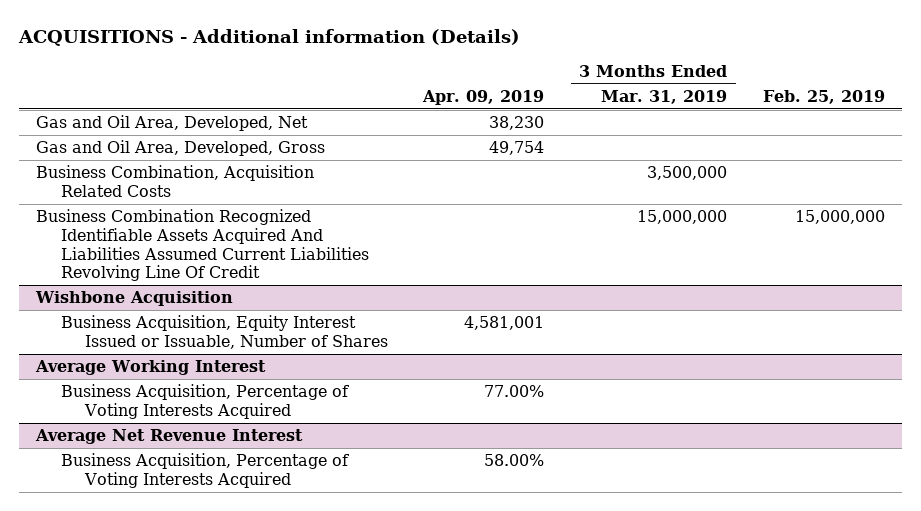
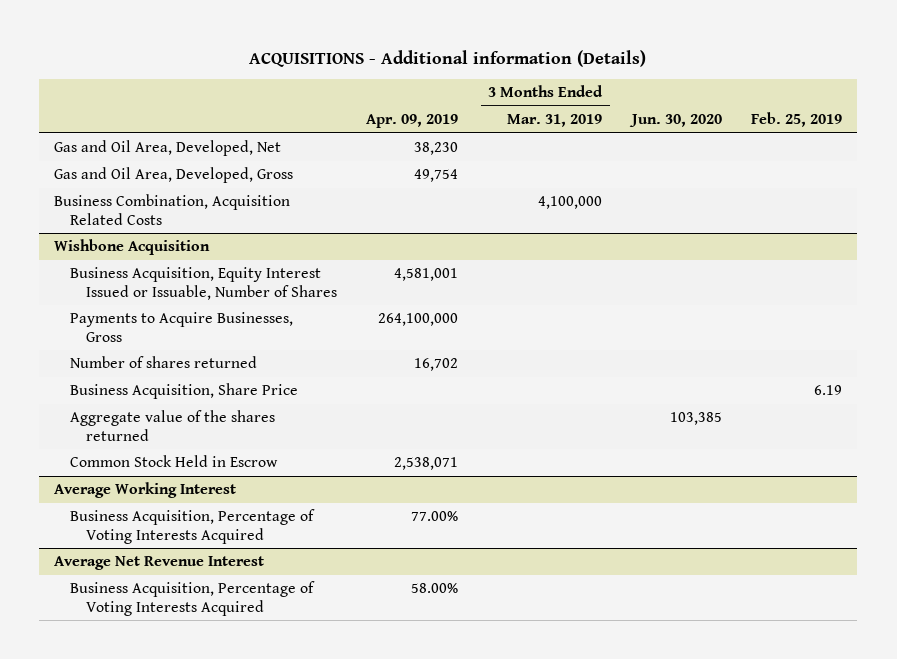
- | Apr. 09, 2019 | 3 Months Ended Mar. 31, 2019 | Feb. 25, 2019
+ | Apr. 09, 2019 | 3 Months Ended Mar. 31, 2019 | Jun. 30, 2020 | Feb. 25, 2019
- Business Combination, Acquisition Related Costs | | 3,500,000 |
- Business Combination Recognized Identifiable Assets Acquired And Liabilities Assumed Current Liabilities Revolving Line Of Credit | | 15,000,000 | 15,000,000
+ Business Combination, Acquisition Related Costs | | 4,100,000 | |
@ Wishbone Acquisition
+ Payments to Acquire Businesses, Gross | 264,100,000 | | |
+ Number of shares returned | 16,702 | | |
+ Business Acquisition, Share Price | | | | 6.19
+ Aggregate value of the shares returned | | | 103,385 |
+ Common Stock Held in Escrow | 2,538,071 | | |

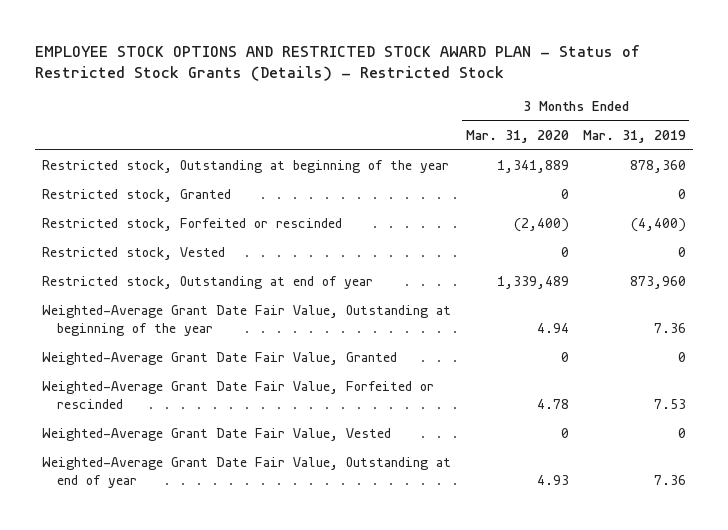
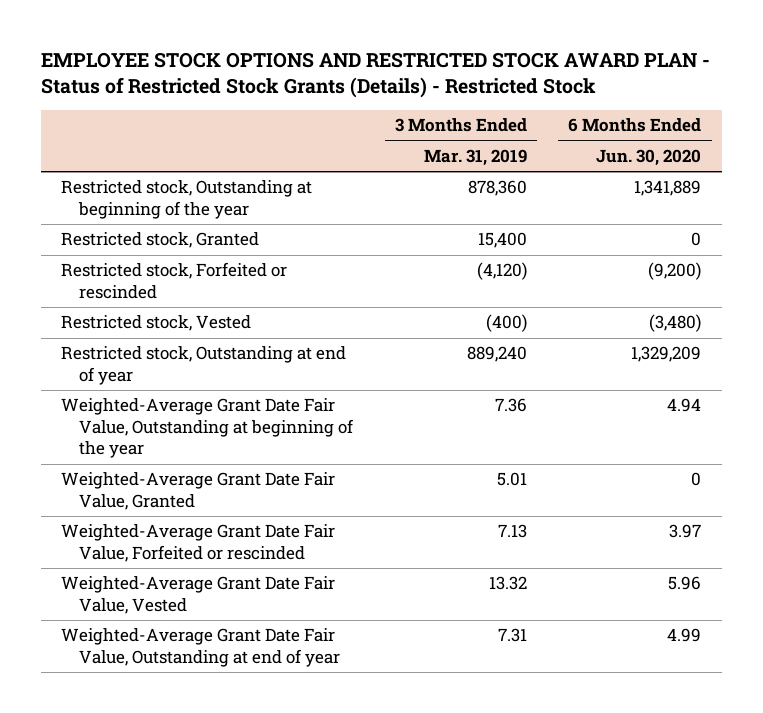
- | 3 Months Ended Mar. 31, 2020 | 3 Months Ended Mar. 31, 2019
+ | 3 Months Ended Mar. 31, 2019 | 6 Months Ended Jun. 30, 2020
- Restricted stock, Granted | 0 | 0
- Restricted stock, Forfeited or rescinded | (2,400) | (4,400)
- Restricted stock, Vested | 0 | 0
- Restricted stock, Outstanding at end of year | 1,339,489 | 873,960
+ Restricted stock, Granted | 15,400 | 0
+ Restricted stock, Forfeited or rescinded | (4,120) | (9,200)
+ Restricted stock, Vested | (400) | (3,480)
+ Restricted stock, Outstanding at end of year | 889,240 | 1,329,209
- Weighted-Average Grant Date Fair Value, Granted | 0 | 0
- Weighted-Average Grant Date Fair Value, Forfeited or rescinded | 4.78 | 7.53
- Weighted-Average Grant Date Fair Value, Vested | 0 | 0
- Weighted-Average Grant Date Fair Value, Outstanding at end of year | 4.93 | 7.36
+ Weighted-Average Grant Date Fair Value, Granted | 5.01 | 0
+ Weighted-Average Grant Date Fair Value, Forfeited or rescinded | 7.13 | 3.97
+ Weighted-Average Grant Date Fair Value, Vested | 13.32 | 5.96
+ Weighted-Average Grant Date Fair Value, Outstanding at end of year | 7.31 | 4.99

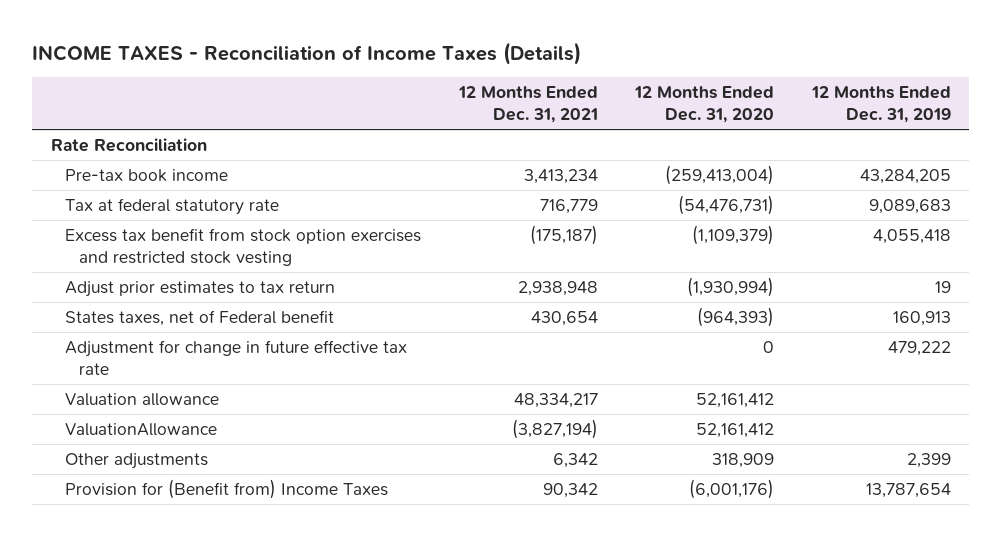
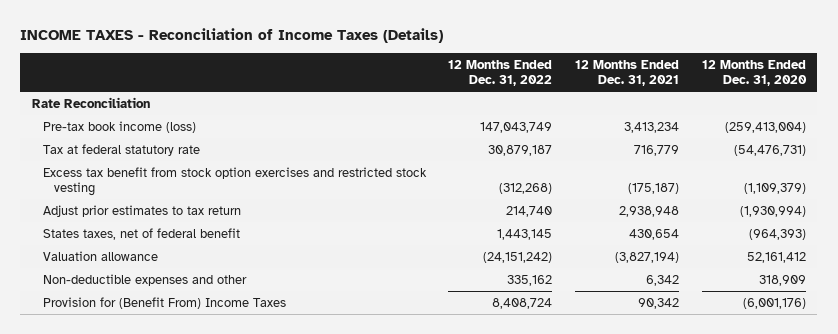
- | 12 Months Ended Dec. 31, 2021 | 12 Months Ended Dec. 31, 2020 | 12 Months Ended Dec. 31, 2019
+ | 12 Months Ended Dec. 31, 2022 | 12 Months Ended Dec. 31, 2021 | 12 Months Ended Dec. 31, 2020
- Pre-tax book income | 3,413,234 | (259,413,004) | 43,284,205
+ Pre-tax book income (loss) | 147,043,749 | 3,413,234 | (259,413,004)
- States taxes, net of Federal benefit | 430,654 | (964,393) | 160,913
- Adjustment for change in future effective tax rate | | 0 | 479,222
- Valuation allowance | 48,334,217 | 52,161,412 |
- ValuationAllowance | (3,827,194) | 52,161,412 |
- Other adjustments | 6,342 | 318,909 | 2,399
- Provision for (Benefit from) Income Taxes | 90,342 | (6,001,176) | 13,787,654
+ States taxes, net of federal benefit | 1,443,145 | 430,654 | (964,393)
+ Valuation allowance | (24,151,242) | (3,827,194) | 52,161,412
+ Non-deductible expenses and other | 335,162 | 6,342 | 318,909
+ Provision for (Benefit From) Income Taxes | 8,408,724 | 90,342 | (6,001,176)

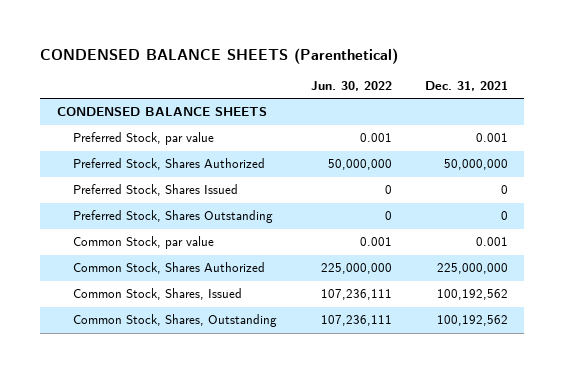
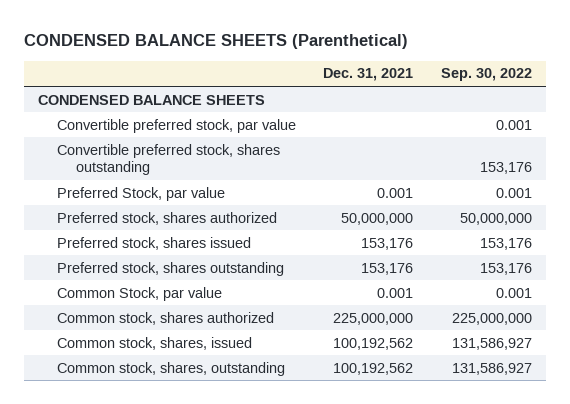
- | Jun. 30, 2022 | Dec. 31, 2021
+ | Dec. 31, 2021 | Sep. 30, 2022
+ Convertible preferred stock, par value | | 0.001
+ Convertible preferred stock, shares outstanding | | 153,176
- Preferred Stock, Shares Authorized | 50,000,000 | 50,000,000
- Preferred Stock, Shares Issued | 0 | 0
- Preferred Stock, Shares Outstanding | 0 | 0
+ Preferred stock, shares authorized | 50,000,000 | 50,000,000
+ Preferred stock, shares issued | 153,176 | 153,176
+ Preferred stock, shares outstanding | 153,176 | 153,176
- Common Stock, Shares Authorized | 225,000,000 | 225,000,000
- Common Stock, Shares, Issued | 107,236,111 | 100,192,562
- Common Stock, Shares, Outstanding | 107,236,111 | 100,192,562
+ Common stock, shares authorized | 225,000,000 | 225,000,000
+ Common stock, shares, issued | 100,192,562 | 131,586,927
+ Common stock, shares, outstanding | 100,192,562 | 131,586,927

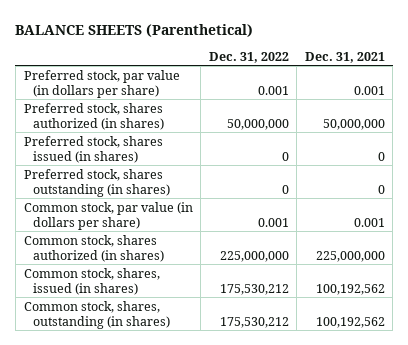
- CONDENSED BALANCE SHEETS (Parenthetical)
+ BALANCE SHEETS (Parenthetical)
- | Dec. 31, 2021 | Sep. 30, 2022
+ | Dec. 31, 2022 | Dec. 31, 2021
- CONDENSED BALANCE SHEETS
- Convertible preferred stock, par value | | 0.001
- Convertible preferred stock, shares outstanding | | 153,176
- Preferred Stock, par value | 0.001 | 0.001
- Preferred stock, shares authorized | 50,000,000 | 50,000,000
- Preferred stock, shares issued | 153,176 | 153,176
- Preferred stock, shares outstanding | 153,176 | 153,176
- Common Stock, par value | 0.001 | 0.001
- Common stock, shares authorized | 225,000,000 | 225,000,000
- Common stock, shares, issued | 100,192,562 | 131,586,927
- Common stock, shares, outstanding | 100,192,562 | 131,586,927
+ Preferred stock, par value (in dollars per share) | 0.001 | 0.001
+ Preferred stock, shares authorized (in shares) | 50,000,000 | 50,000,000
+ Preferred stock, shares issued (in shares) | 0 | 0
+ Preferred stock, shares outstanding (in shares) | 0 | 0
+ Common stock, par value (in dollars per share) | 0.001 | 0.001
+ Common stock, shares authorized (in shares) | 225,000,000 | 225,000,000
+ Common stock, shares, issued (in shares) | 175,530,212 | 100,192,562
+ Common stock, shares, outstanding (in shares) | 175,530,212 | 100,192,562

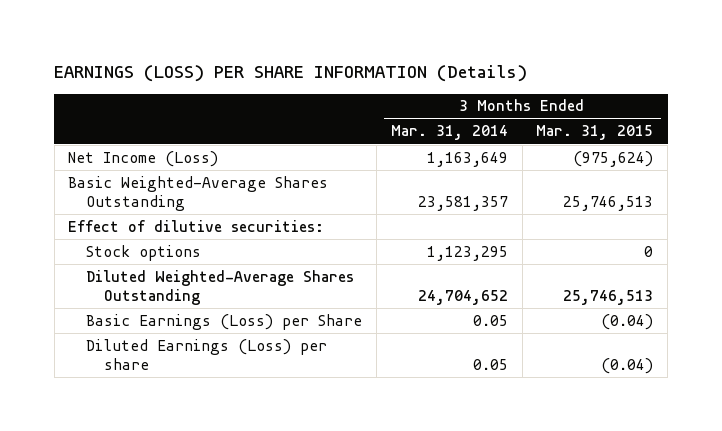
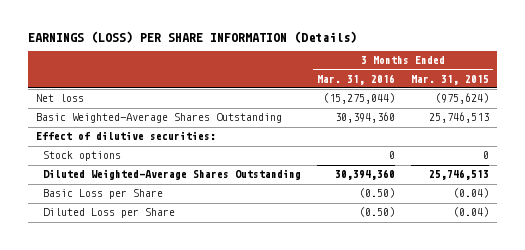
- | 3 Months Ended Mar. 31, 2014 | 3 Months Ended Mar. 31, 2015
+ | 3 Months Ended Mar. 31, 2016 | 3 Months Ended Mar. 31, 2015
- Net Income (Loss) | 1,163,649 | (975,624)
+ Net loss | (15,275,044) | (975,624)
- Basic Earnings (Loss) per Share | 0.05 | (0.04)
- Diluted Earnings (Loss) per share | 0.05 | (0.04)
+ Basic Loss per Share | (0.50) | (0.04)
+ Diluted Loss per Share | (0.50) | (0.04)

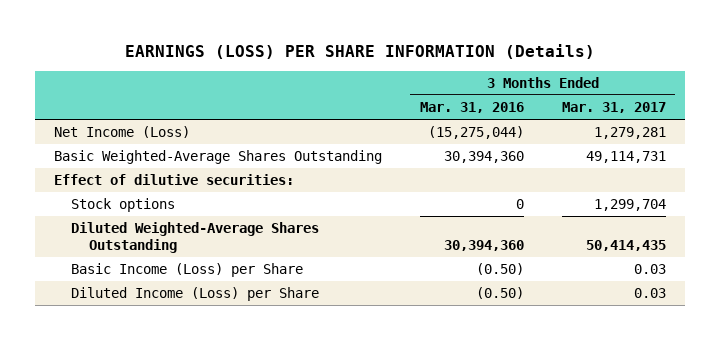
- | 3 Months Ended Mar. 31, 2016 | 3 Months Ended Mar. 31, 2015
+ | 3 Months Ended Mar. 31, 2016 | 3 Months Ended Mar. 31, 2017
- Net loss | (15,275,044) | (975,624)
+ Net Income (Loss) | (15,275,044) | 1,279,281
- Basic Loss per Share | (0.50) | (0.04)
- Diluted Loss per Share | (0.50) | (0.04)
+ Basic Income (Loss) per Share | (0.50) | 0.03
+ Diluted Income (Loss) per Share | (0.50) | 0.03

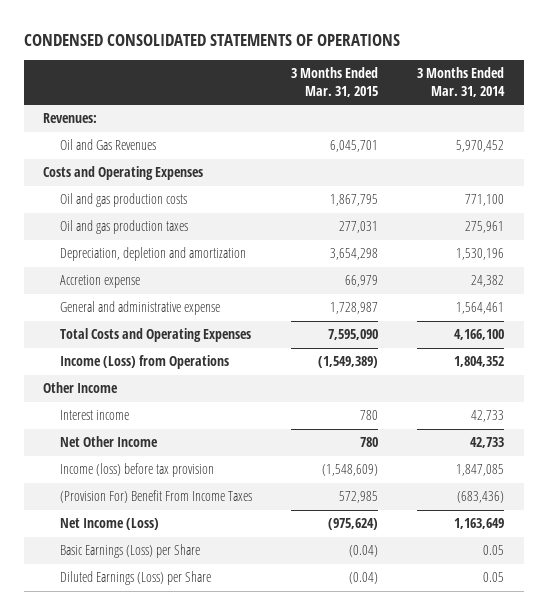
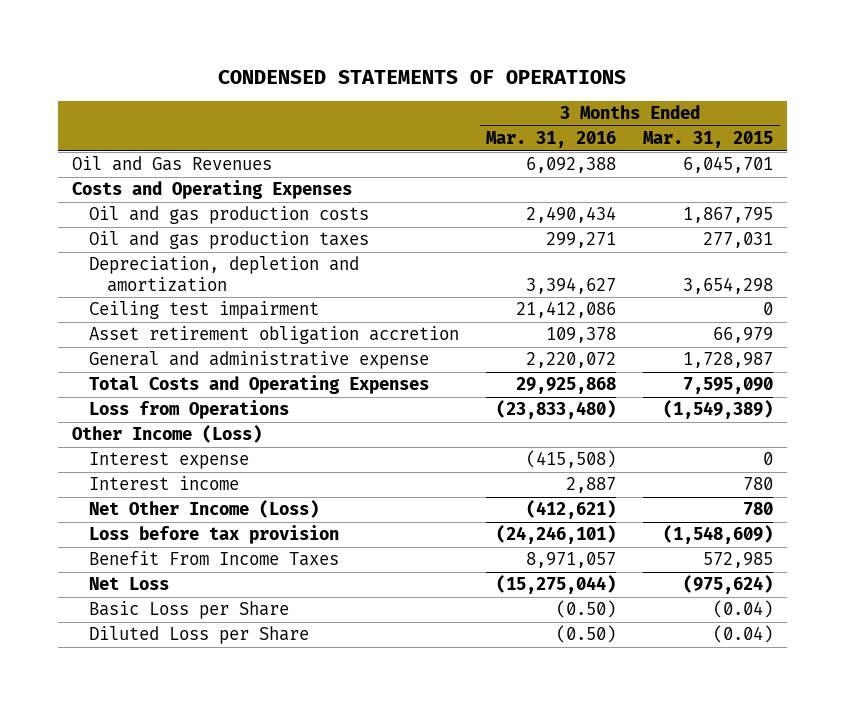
- CONDENSED CONSOLIDATED STATEMENTS OF OPERATIONS
+ CONDENSED STATEMENTS OF OPERATIONS
- | 3 Months Ended Mar. 31, 2015 | 3 Months Ended Mar. 31, 2014
+ | 3 Months Ended Mar. 31, 2016 | 3 Months Ended Mar. 31, 2015
- Revenues:
- Accretion expense | 66,979 | 24,382
+ Ceiling test impairment | 21,412,086 | 0
+ Asset retirement obligation accretion | 109,378 | 66,979
- Income (Loss) from Operations | (1,549,389) | 1,804,352
- Other Income
+ Loss from Operations | (23,833,480) | (1,549,389)
+ Other Income (Loss)
+ Interest expense | (415,508) | 0
- Net Other Income | 780 | 42,733
- Income (loss) before tax provision | (1,548,609) | 1,847,085
- (Provision For) Benefit From Income Taxes | 572,985 | (683,436)
- Net Income (Loss) | (975,624) | 1,163,649
- Basic Earnings (Loss) per Share | (0.04) | 0.05
- Diluted Earnings (Loss) per Share | (0.04) | 0.05
+ Net Other Income (Loss) | (412,621) | 780
+ Loss before tax provision | (24,246,101) | (1,548,609)
+ Benefit From Income Taxes | 8,971,057 | 572,985
+ Net Loss | (15,275,044) | (975,624)
+ Basic Loss per Share | (0.50) | (0.04)
+ Diluted Loss per Share | (0.50) | (0.04)

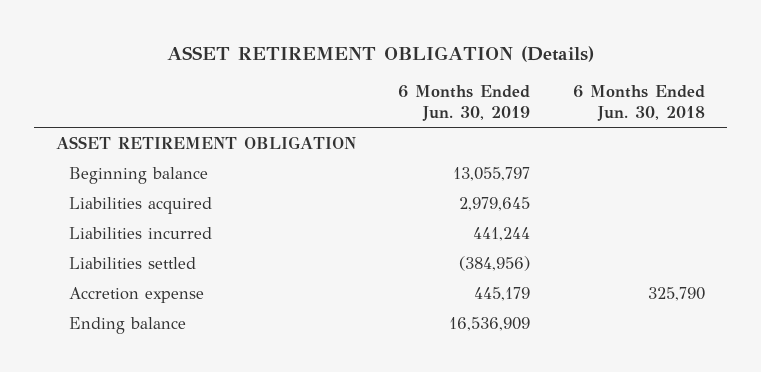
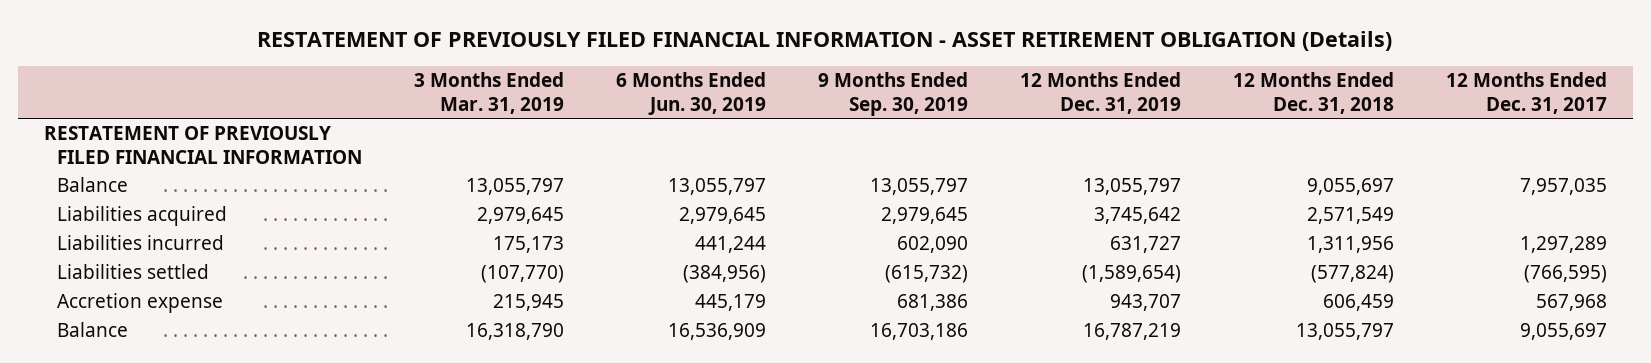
- ASSET RETIREMENT OBLIGATION (Details)
+ RESTATEMENT OF PREVIOUSLY FILED FINANCIAL INFORMATION - ASSET RETIREMENT OBLIGATION (Details)
- | 6 Months Ended Jun. 30, 2019 | 6 Months Ended Jun. 30, 2018
+ | 3 Months Ended Mar. 31, 2019 | 6 Months Ended Jun. 30, 2019 | 9 Months Ended Sep. 30, 2019 | 12 Months Ended Dec. 31, 2019 | 12 Months Ended Dec. 31, 2018 | 12 Months Ended Dec. 31, 2017
- ASSET RETIREMENT OBLIGATION
- Beginning balance | 13,055,797 |
+ RESTATEMENT OF PREVIOUSLY FILED FINANCIAL INFORMATION
+ Balance | 13,055,797 | 13,055,797 | 13,055,797 | 13,055,797 | 9,055,697 | 7,957,035
- Ending balance | 16,536,909 |
+ Balance | 16,318,790 | 16,536,909 | 16,703,186 | 16,787,219 | 13,055,797 | 9,055,697

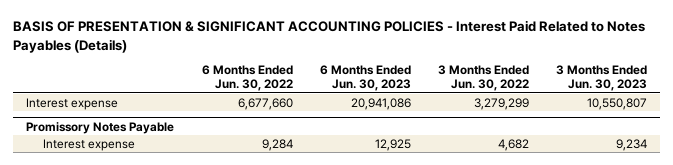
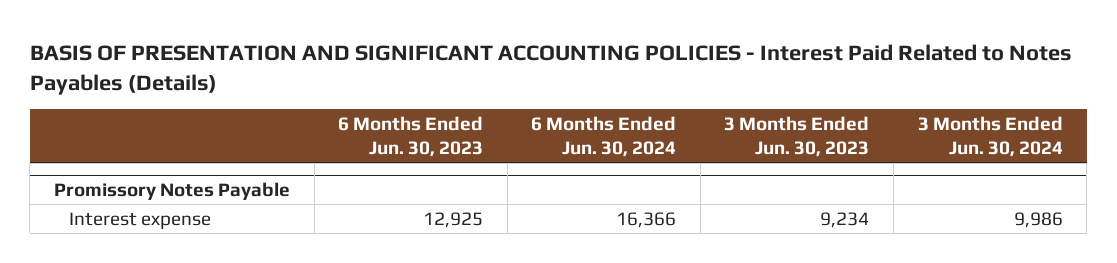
- BASIS OF PRESENTATION & SIGNIFICANT ACCOUNTING POLICIES - Interest Paid Related to Notes Payables (Details)
+ BASIS OF PRESENTATION AND SIGNIFICANT ACCOUNTING POLICIES - Interest Paid Related to Notes Payables (Details)
- | 6 Months Ended Jun. 30, 2022 | 6 Months Ended Jun. 30, 2023 | 3 Months Ended Jun. 30, 2022 | 3 Months Ended Jun. 30, 2023
+ | 6 Months Ended Jun. 30, 2023 | 6 Months Ended Jun. 30, 2024 | 3 Months Ended Jun. 30, 2023 | 3 Months Ended Jun. 30, 2024
- Interest expense | 6,677,660 | 20,941,086 | 3,279,299 | 10,550,807

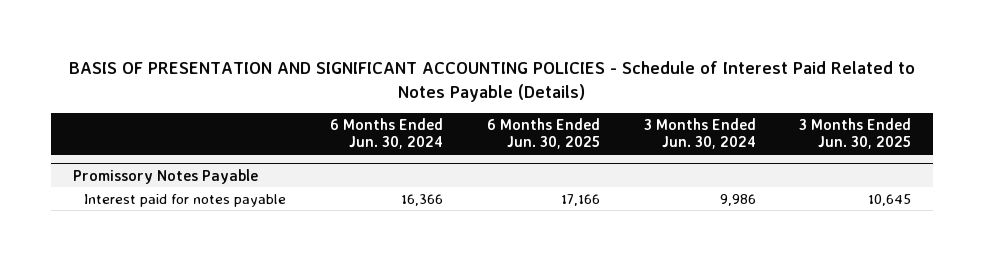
- BASIS OF PRESENTATION AND SIGNIFICANT ACCOUNTING POLICIES - Interest Paid Related to Notes Payables (Details)
+ BASIS OF PRESENTATION AND SIGNIFICANT ACCOUNTING POLICIES - Schedule of Interest Paid Related to Notes Payable (Details)
- | 6 Months Ended Jun. 30, 2023 | 6 Months Ended Jun. 30, 2024 | 3 Months Ended Jun. 30, 2023 | 3 Months Ended Jun. 30, 2024
+ | 6 Months Ended Jun. 30, 2024 | 6 Months Ended Jun. 30, 2025 | 3 Months Ended Jun. 30, 2024 | 3 Months Ended Jun. 30, 2025
@ Promissory Notes Payable
- Interest expense | 12,925 | 16,366 | 9,234 | 9,986
+ Interest paid for notes payable | 16,366 | 17,166 | 9,986 | 10,645

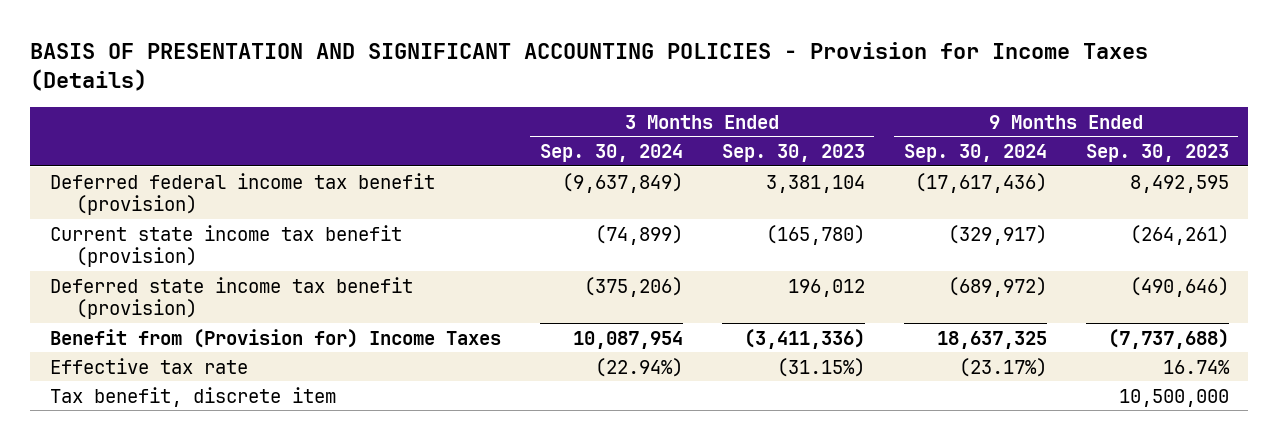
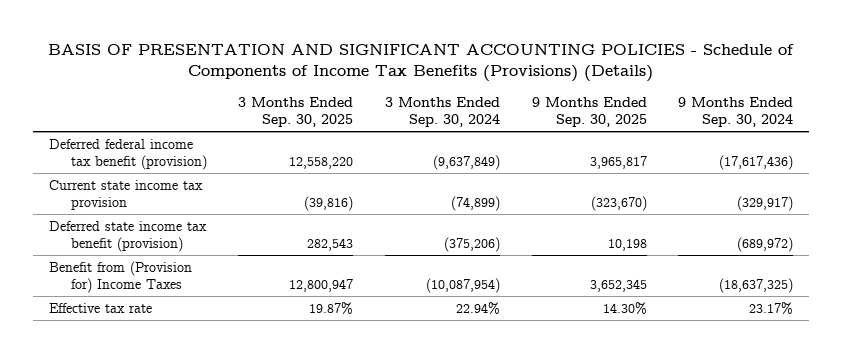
- BASIS OF PRESENTATION AND SIGNIFICANT ACCOUNTING POLICIES - Provision for Income Taxes (Details)
+ BASIS OF PRESENTATION AND SIGNIFICANT ACCOUNTING POLICIES - Schedule of Components of Income Tax Benefits (Provisions) (Details)
- | 3 Months Ended Sep. 30, 2024 | 3 Months Ended Sep. 30, 2023 | 9 Months Ended Sep. 30, 2024 | 9 Months Ended Sep. 30, 2023
+ | 3 Months Ended Sep. 30, 2025 | 3 Months Ended Sep. 30, 2024 | 9 Months Ended Sep. 30, 2025 | 9 Months Ended Sep. 30, 2024
- Current state income tax benefit (provision) | (74,899) | (165,780) | (329,917) | (264,261)
+ Current state income tax provision | (39,816) | (74,899) | (323,670) | (329,917)
- Benefit from (Provision for) Income Taxes | 10,087,954 | (3,411,336) | 18,637,325 | (7,737,688)
- Effective tax rate | (22.94%) | (31.15%) | (23.17%) | 16.74%
- Tax benefit, discrete item | | | | 10,500,000
+ Benefit from (Provision for) Income Taxes | 12,800,947 | (10,087,954) | 3,652,345 | (18,637,325)
+ Effective tax rate | 19.87% | 22.94% | 14.30% | 23.17%

